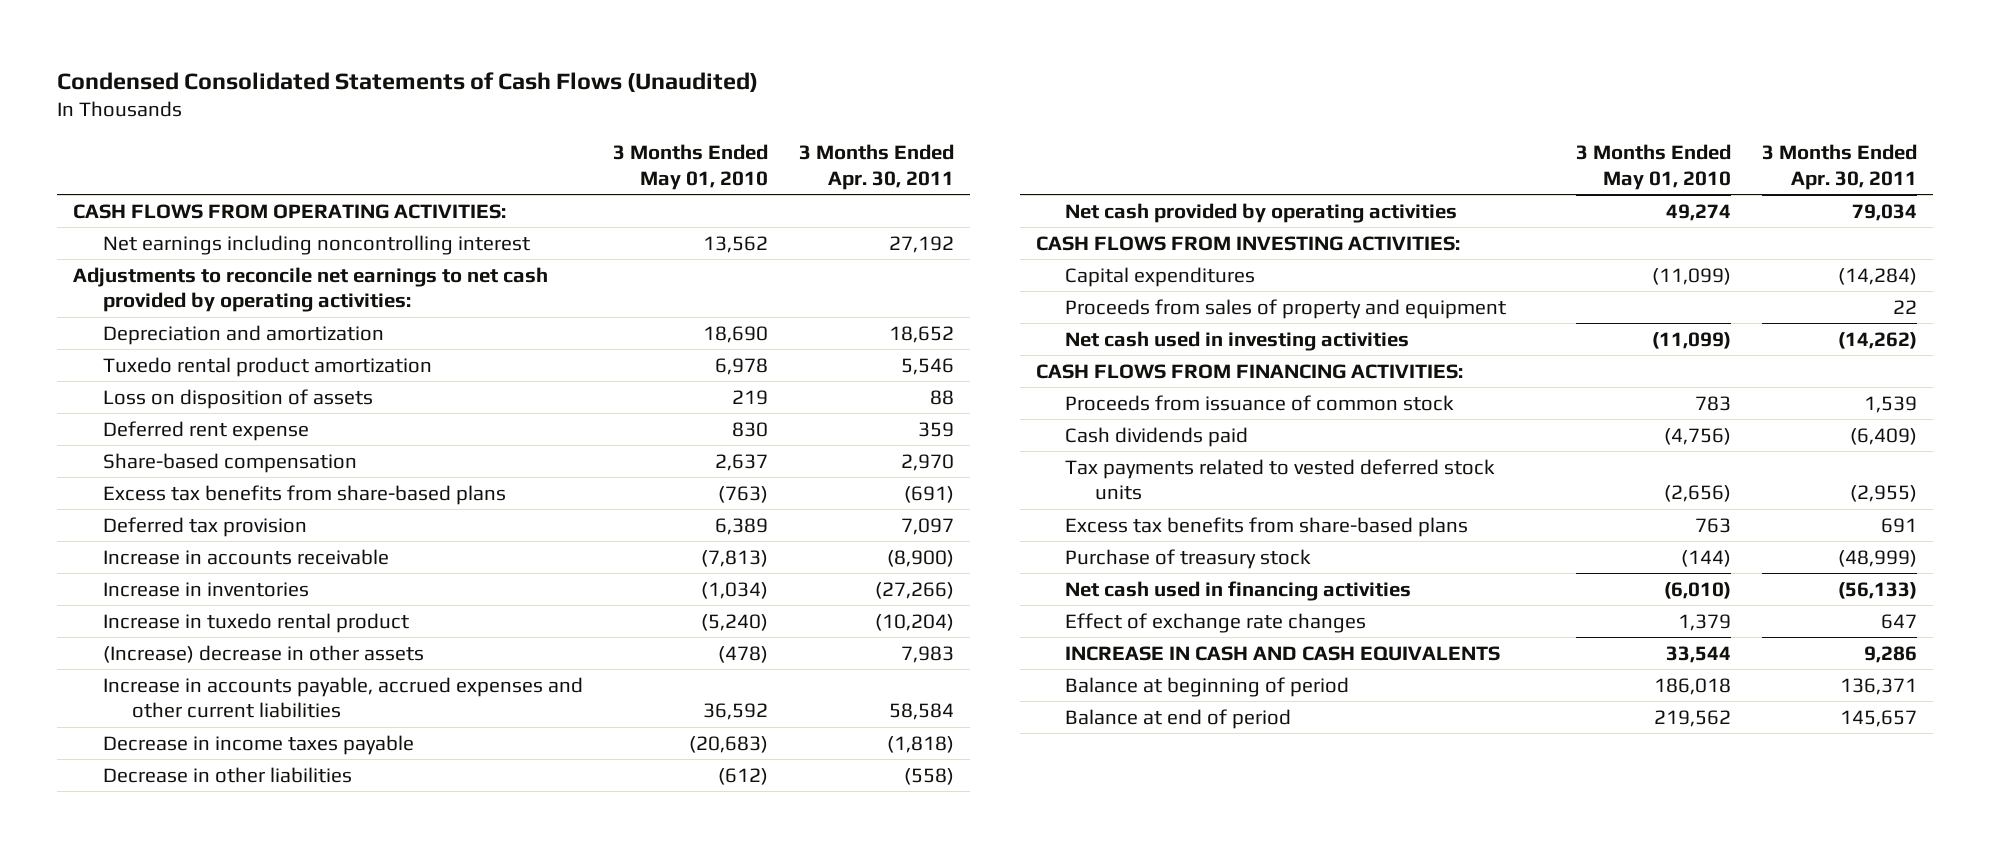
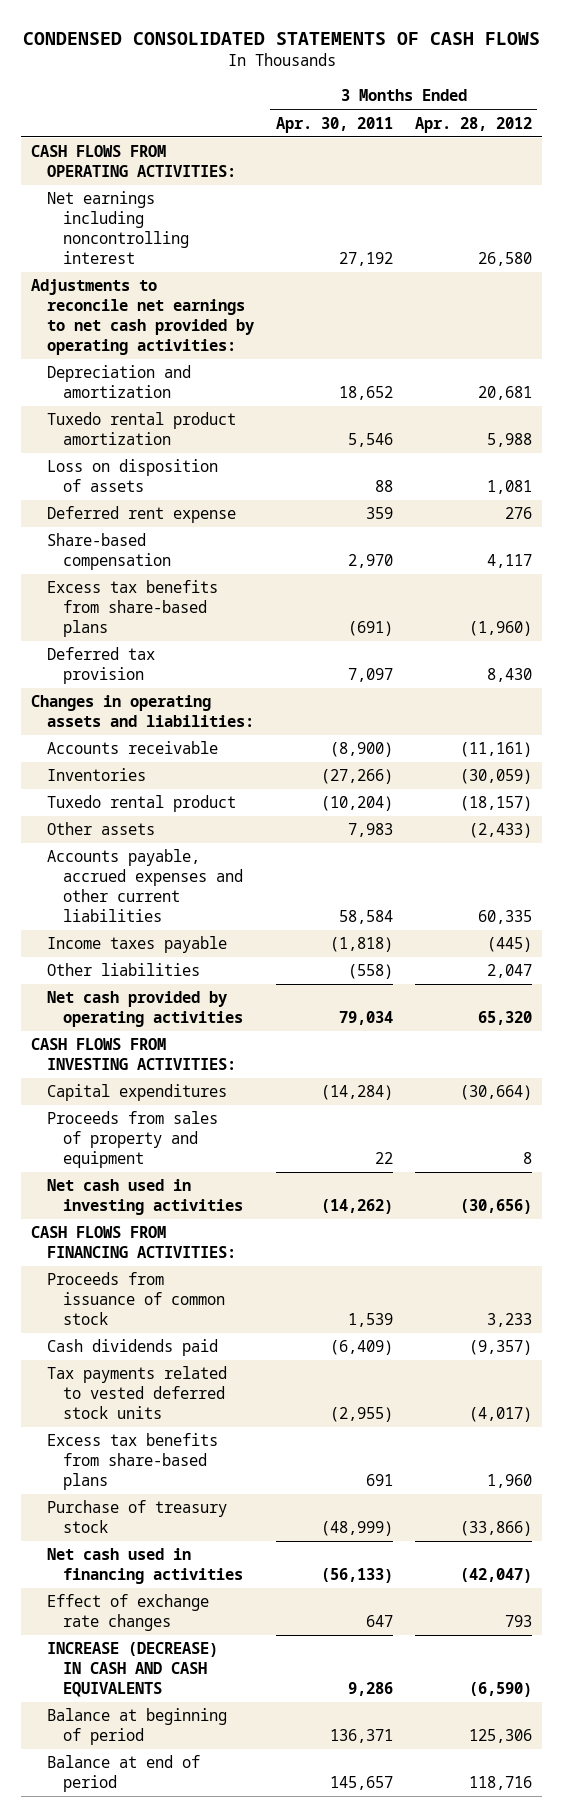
- Condensed Consolidated Statements of Cash Flows (Unaudited)
+ CONDENSED CONSOLIDATED STATEMENTS OF CASH FLOWS
- | 3 Months Ended May 01, 2010 | 3 Months Ended Apr. 30, 2011
+ | 3 Months Ended Apr. 30, 2011 | 3 Months Ended Apr. 28, 2012
- Increase in accounts receivable | (7,813) | (8,900)
- Increase in inventories | (1,034) | (27,266)
- Increase in tuxedo rental product | (5,240) | (10,204)
- (Increase) decrease in other assets | (478) | 7,983
- Increase in accounts payable, accrued expenses and other current liabilities | 36,592 | 58,584
- Decrease in income taxes payable | (20,683) | (1,818)
- Decrease in other liabilities | (612) | (558)
+ Changes in operating assets and liabilities:
+ Accounts receivable | (8,900) | (11,161)
+ Inventories | (27,266) | (30,059)
+ Tuxedo rental product | (10,204) | (18,157)
+ Other assets | 7,983 | (2,433)
+ Accounts payable, accrued expenses and other current liabilities | 58,584 | 60,335
+ Income taxes payable | (1,818) | (445)
+ Other liabilities | (558) | 2,047
- INCREASE IN CASH AND CASH EQUIVALENTS | 33,544 | 9,286
+ INCREASE (DECREASE) IN CASH AND CASH EQUIVALENTS | 9,286 | (6,590)

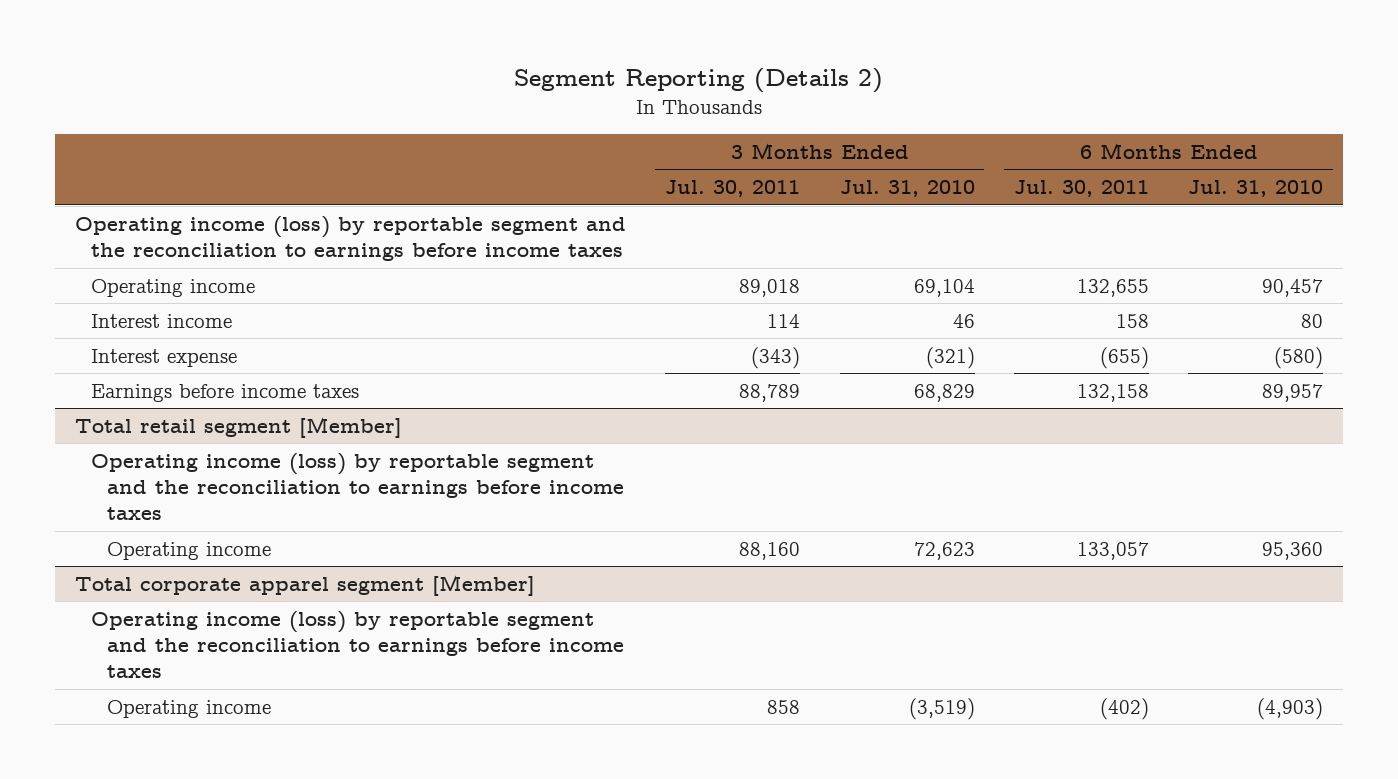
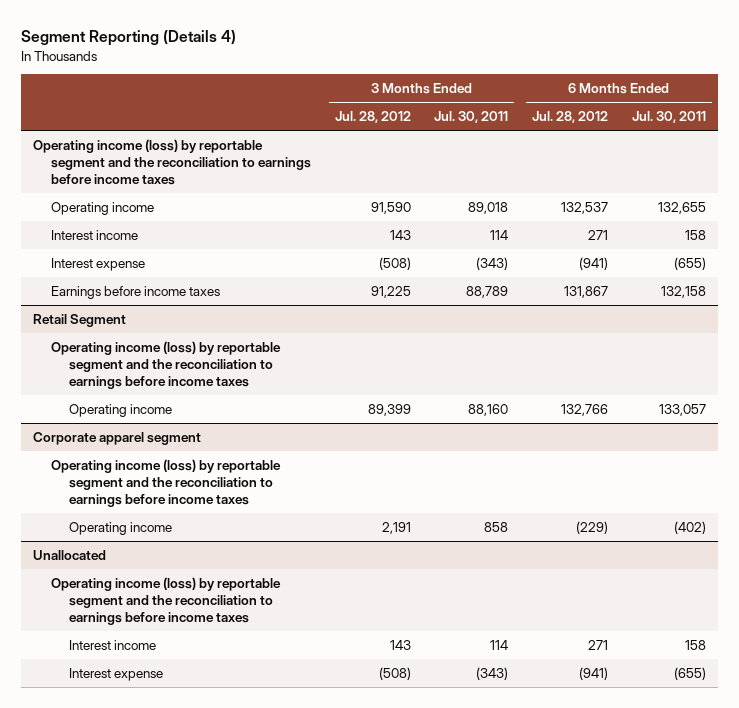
- Segment Reporting (Details 2)
+ Segment Reporting (Details 4)
- | 3 Months Ended Jul. 30, 2011 | 3 Months Ended Jul. 31, 2010 | 6 Months Ended Jul. 30, 2011 | 6 Months Ended Jul. 31, 2010
+ | 3 Months Ended Jul. 28, 2012 | 3 Months Ended Jul. 30, 2011 | 6 Months Ended Jul. 28, 2012 | 6 Months Ended Jul. 30, 2011
- Total retail segment [Member]
+ Retail Segment
- Total corporate apparel segment [Member]
+ Corporate apparel segment
+ Unallocated
+ Operating income (loss) by reportable segment and the reconciliation to earnings before income taxes
+ Interest income | 143 | 114 | 271 | 158
+ Interest expense | (508) | (343) | (941) | (655)

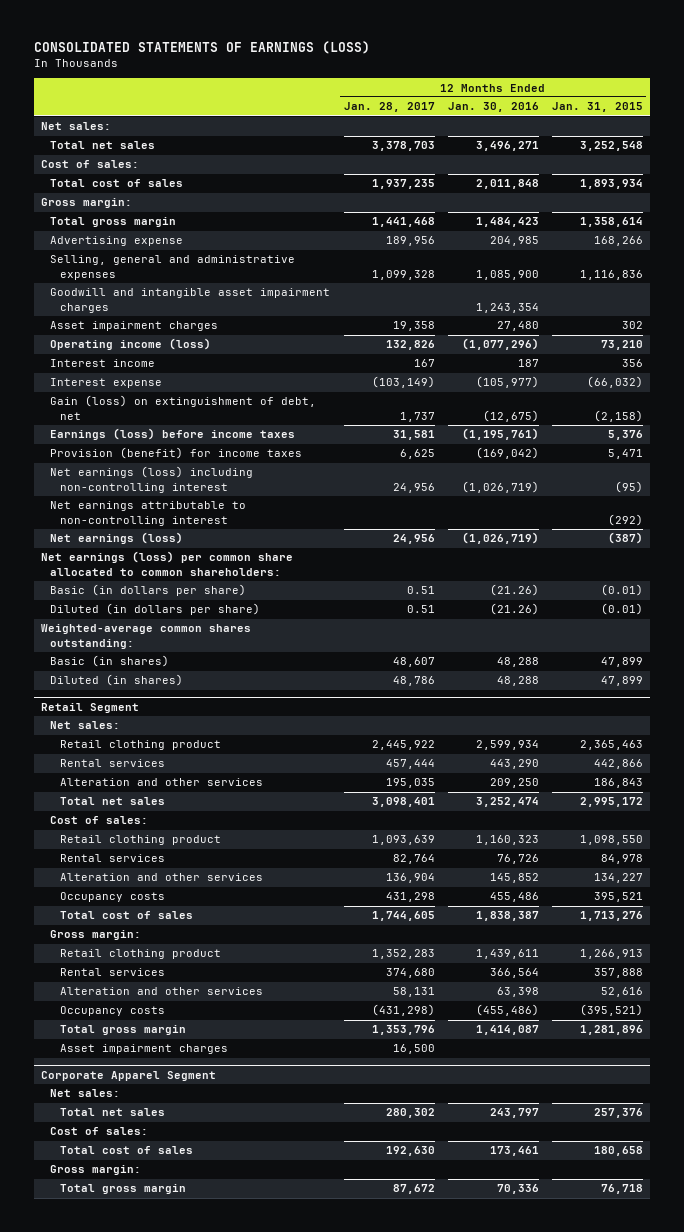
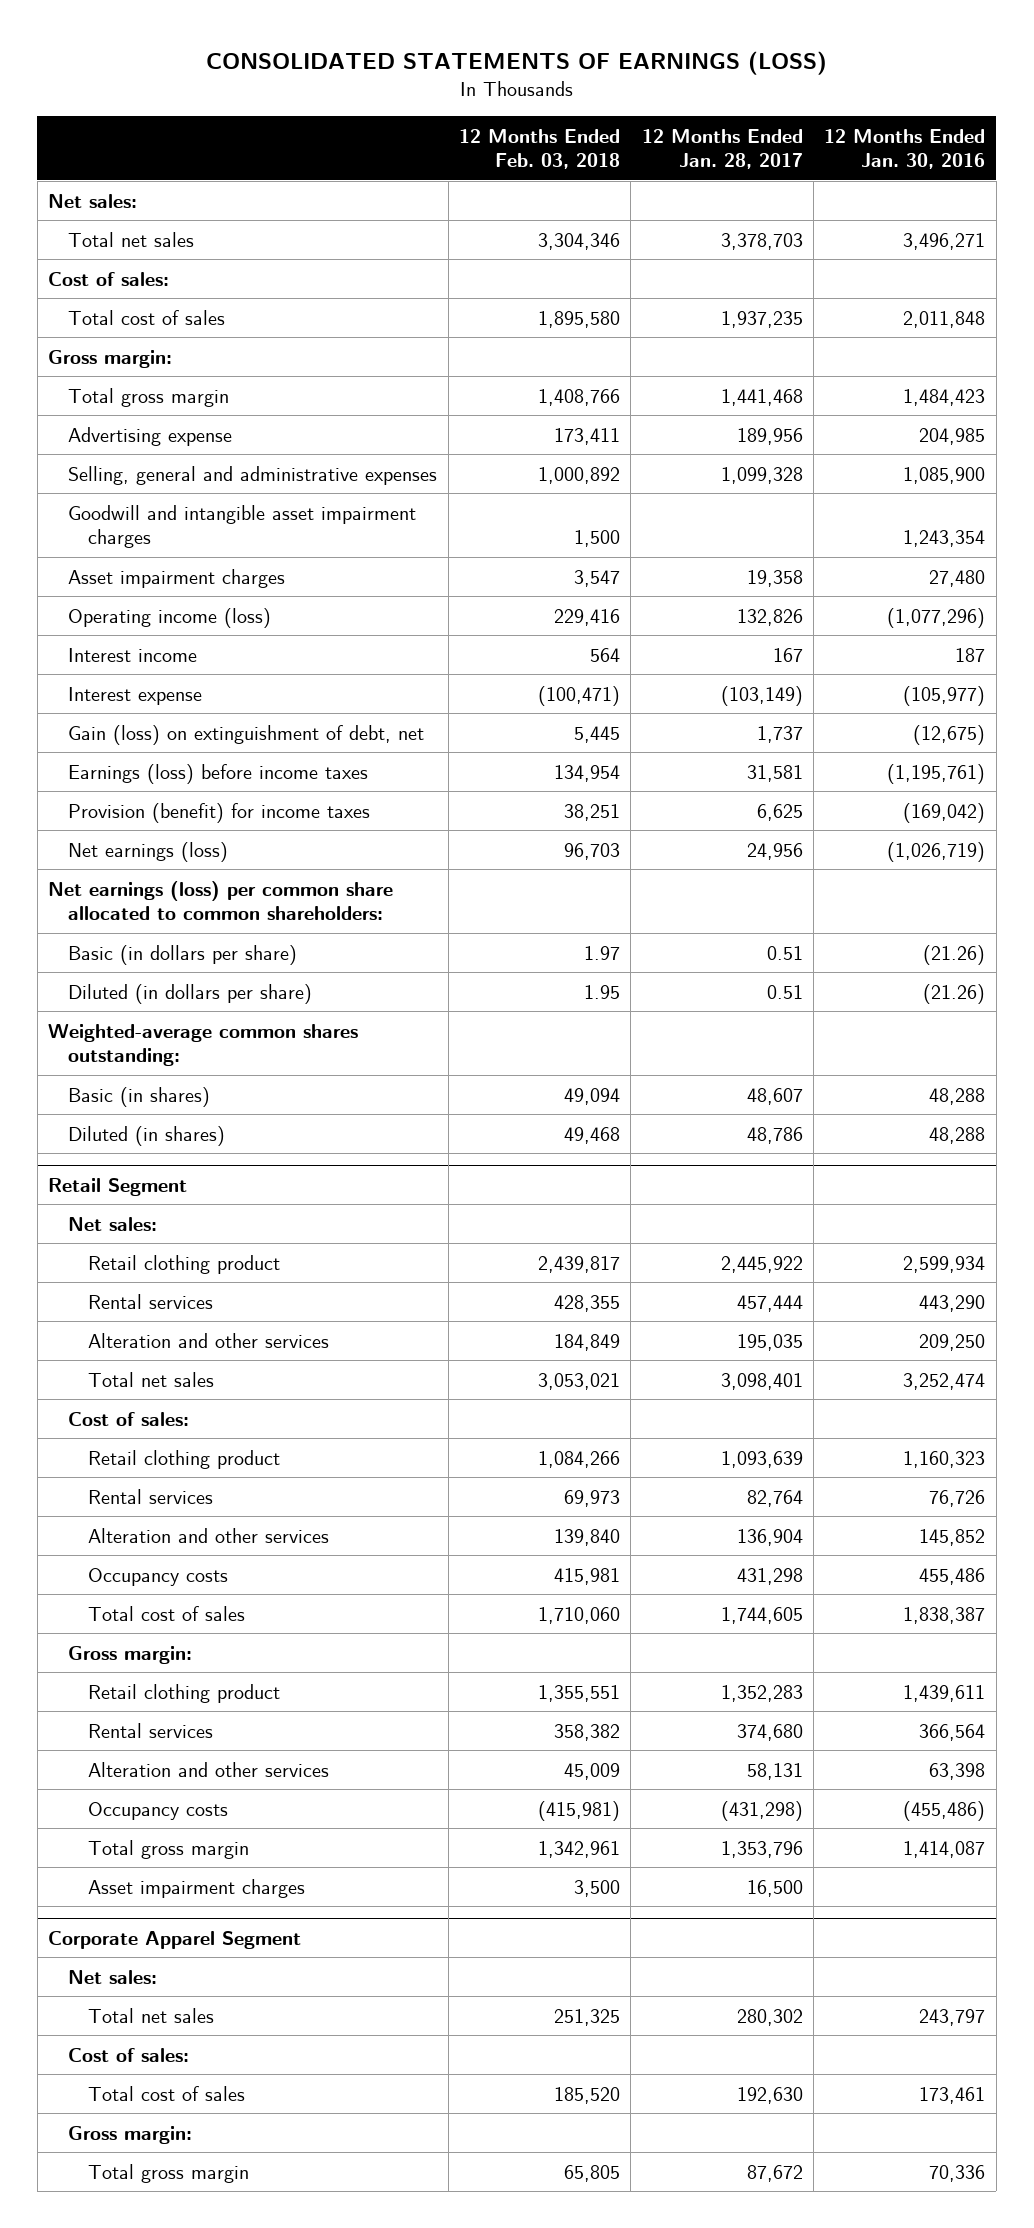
- | 12 Months Ended Jan. 28, 2017 | 12 Months Ended Jan. 30, 2016 | 12 Months Ended Jan. 31, 2015
+ | 12 Months Ended Feb. 03, 2018 | 12 Months Ended Jan. 28, 2017 | 12 Months Ended Jan. 30, 2016
- Net earnings (loss) including non-controlling interest | 24,956 | (1,026,719) | (95)
- Net earnings attributable to non-controlling interest | | | (292)

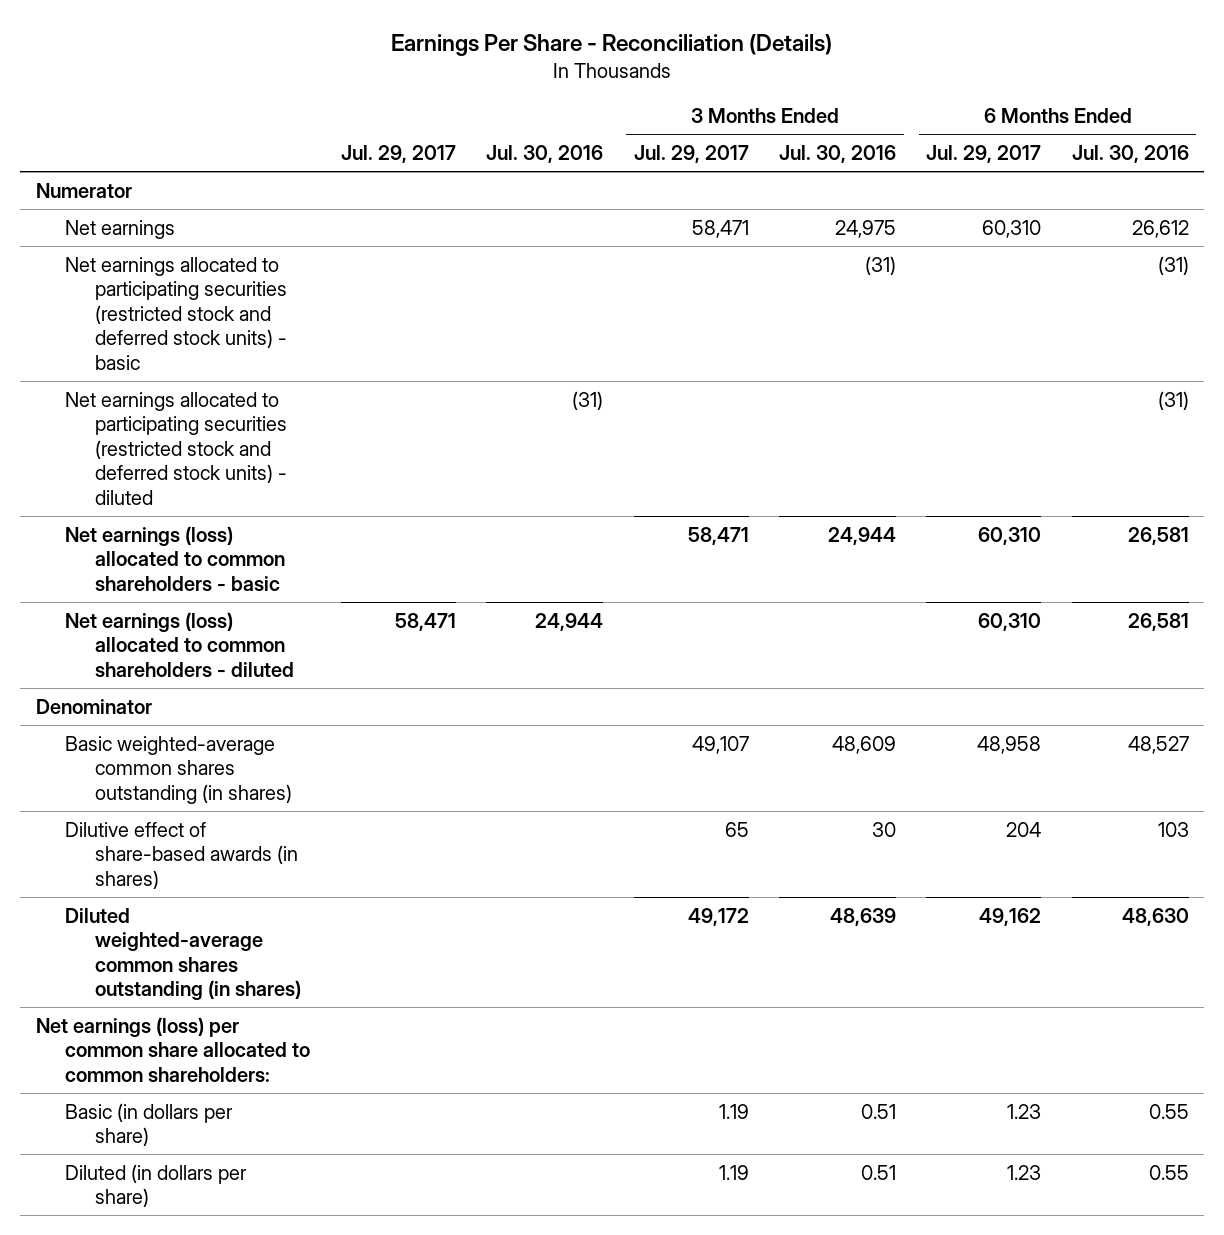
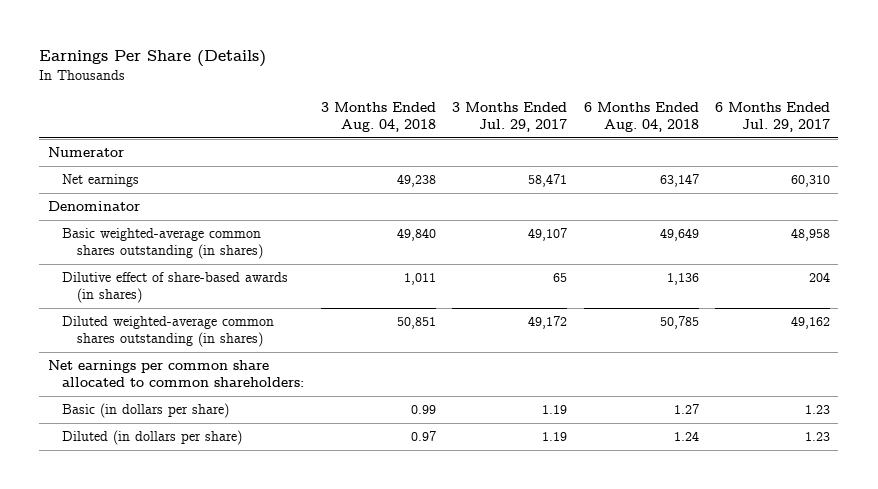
- Earnings Per Share - Reconciliation (Details)
+ Earnings Per Share (Details)
- | Jul. 29, 2017 | Jul. 30, 2016 | 3 Months Ended Jul. 29, 2017 | 3 Months Ended Jul. 30, 2016 | 6 Months Ended Jul. 29, 2017 | 6 Months Ended Jul. 30, 2016
+ | 3 Months Ended Aug. 04, 2018 | 3 Months Ended Jul. 29, 2017 | 6 Months Ended Aug. 04, 2018 | 6 Months Ended Jul. 29, 2017
- Net earnings allocated to participating securities (restricted stock and deferred stock units) - basic | | | | (31) | | (31)
- Net earnings allocated to participating securities (restricted stock and deferred stock units) - diluted | | (31) | | | | (31)
- Net earnings (loss) allocated to common shareholders - basic | | | 58,471 | 24,944 | 60,310 | 26,581
- Net earnings (loss) allocated to common shareholders - diluted | 58,471 | 24,944 | | | 60,310 | 26,581
- Net earnings (loss) per common share allocated to common shareholders:
+ Net earnings per common share allocated to common shareholders:

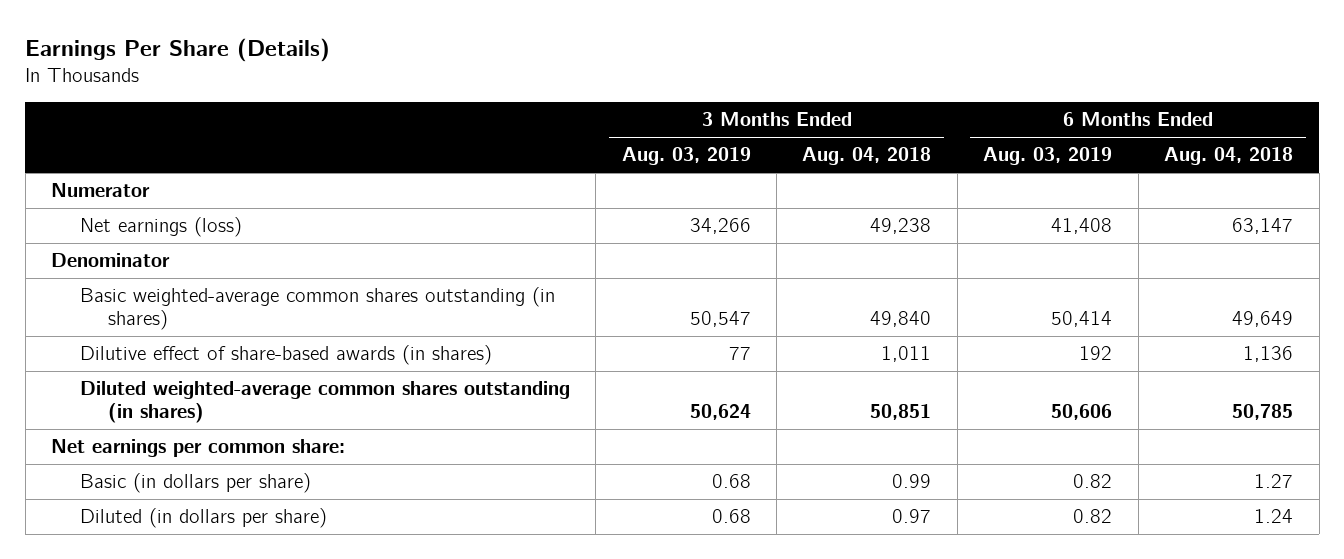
- | 3 Months Ended Aug. 04, 2018 | 3 Months Ended Jul. 29, 2017 | 6 Months Ended Aug. 04, 2018 | 6 Months Ended Jul. 29, 2017
+ | 3 Months Ended Aug. 03, 2019 | 3 Months Ended Aug. 04, 2018 | 6 Months Ended Aug. 03, 2019 | 6 Months Ended Aug. 04, 2018
- Net earnings | 49,238 | 58,471 | 63,147 | 60,310
+ Net earnings (loss) | 34,266 | 49,238 | 41,408 | 63,147
- Net earnings per common share allocated to common shareholders:
+ Net earnings per common share:

